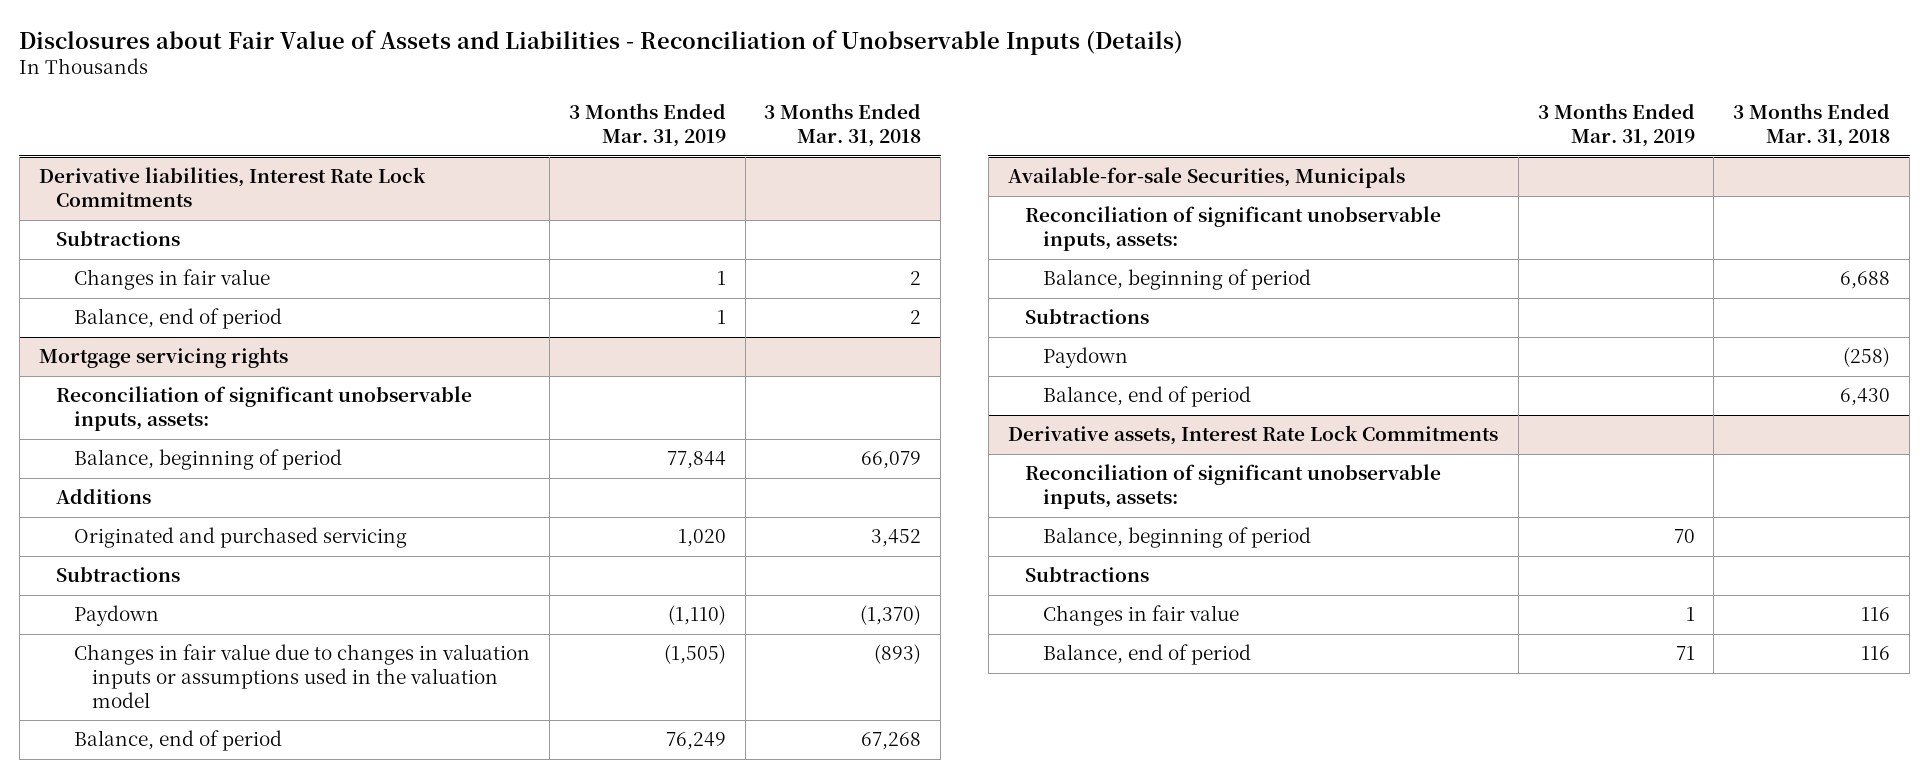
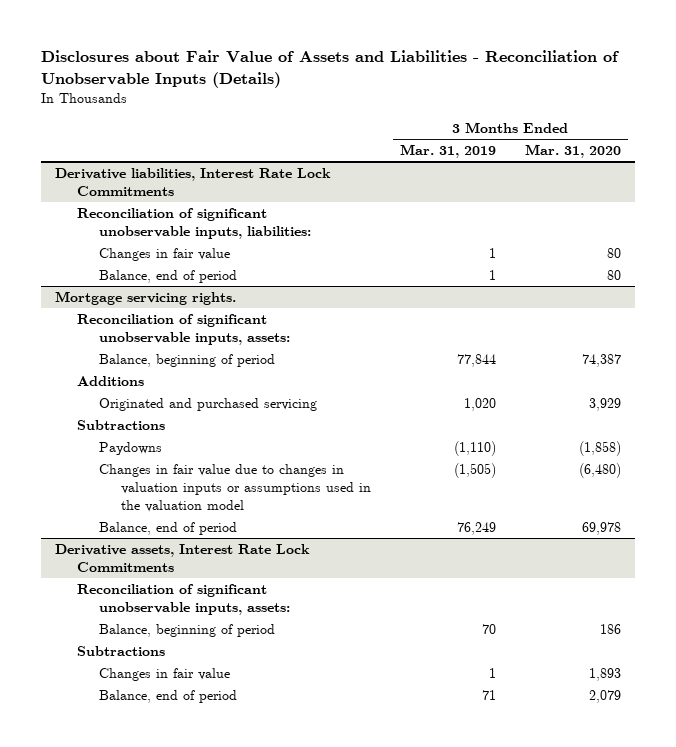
- | 3 Months Ended Mar. 31, 2019 | 3 Months Ended Mar. 31, 2018
+ | 3 Months Ended Mar. 31, 2019 | 3 Months Ended Mar. 31, 2020
@ Derivative liabilities, Interest Rate Lock Commitments
- Subtractions
+ Reconciliation of significant unobservable inputs, liabilities:
- Mortgage servicing rights
+ Mortgage servicing rights.
- Paydown | (1,110) | (1,370)
+ Paydowns | (1,110) | (1,858)
- Available-for-sale Securities, Municipals
- Reconciliation of significant unobservable inputs, assets:
- Balance, beginning of period | | 6,688
- Subtractions
- Paydown | | (258)
- Balance, end of period | | 6,430

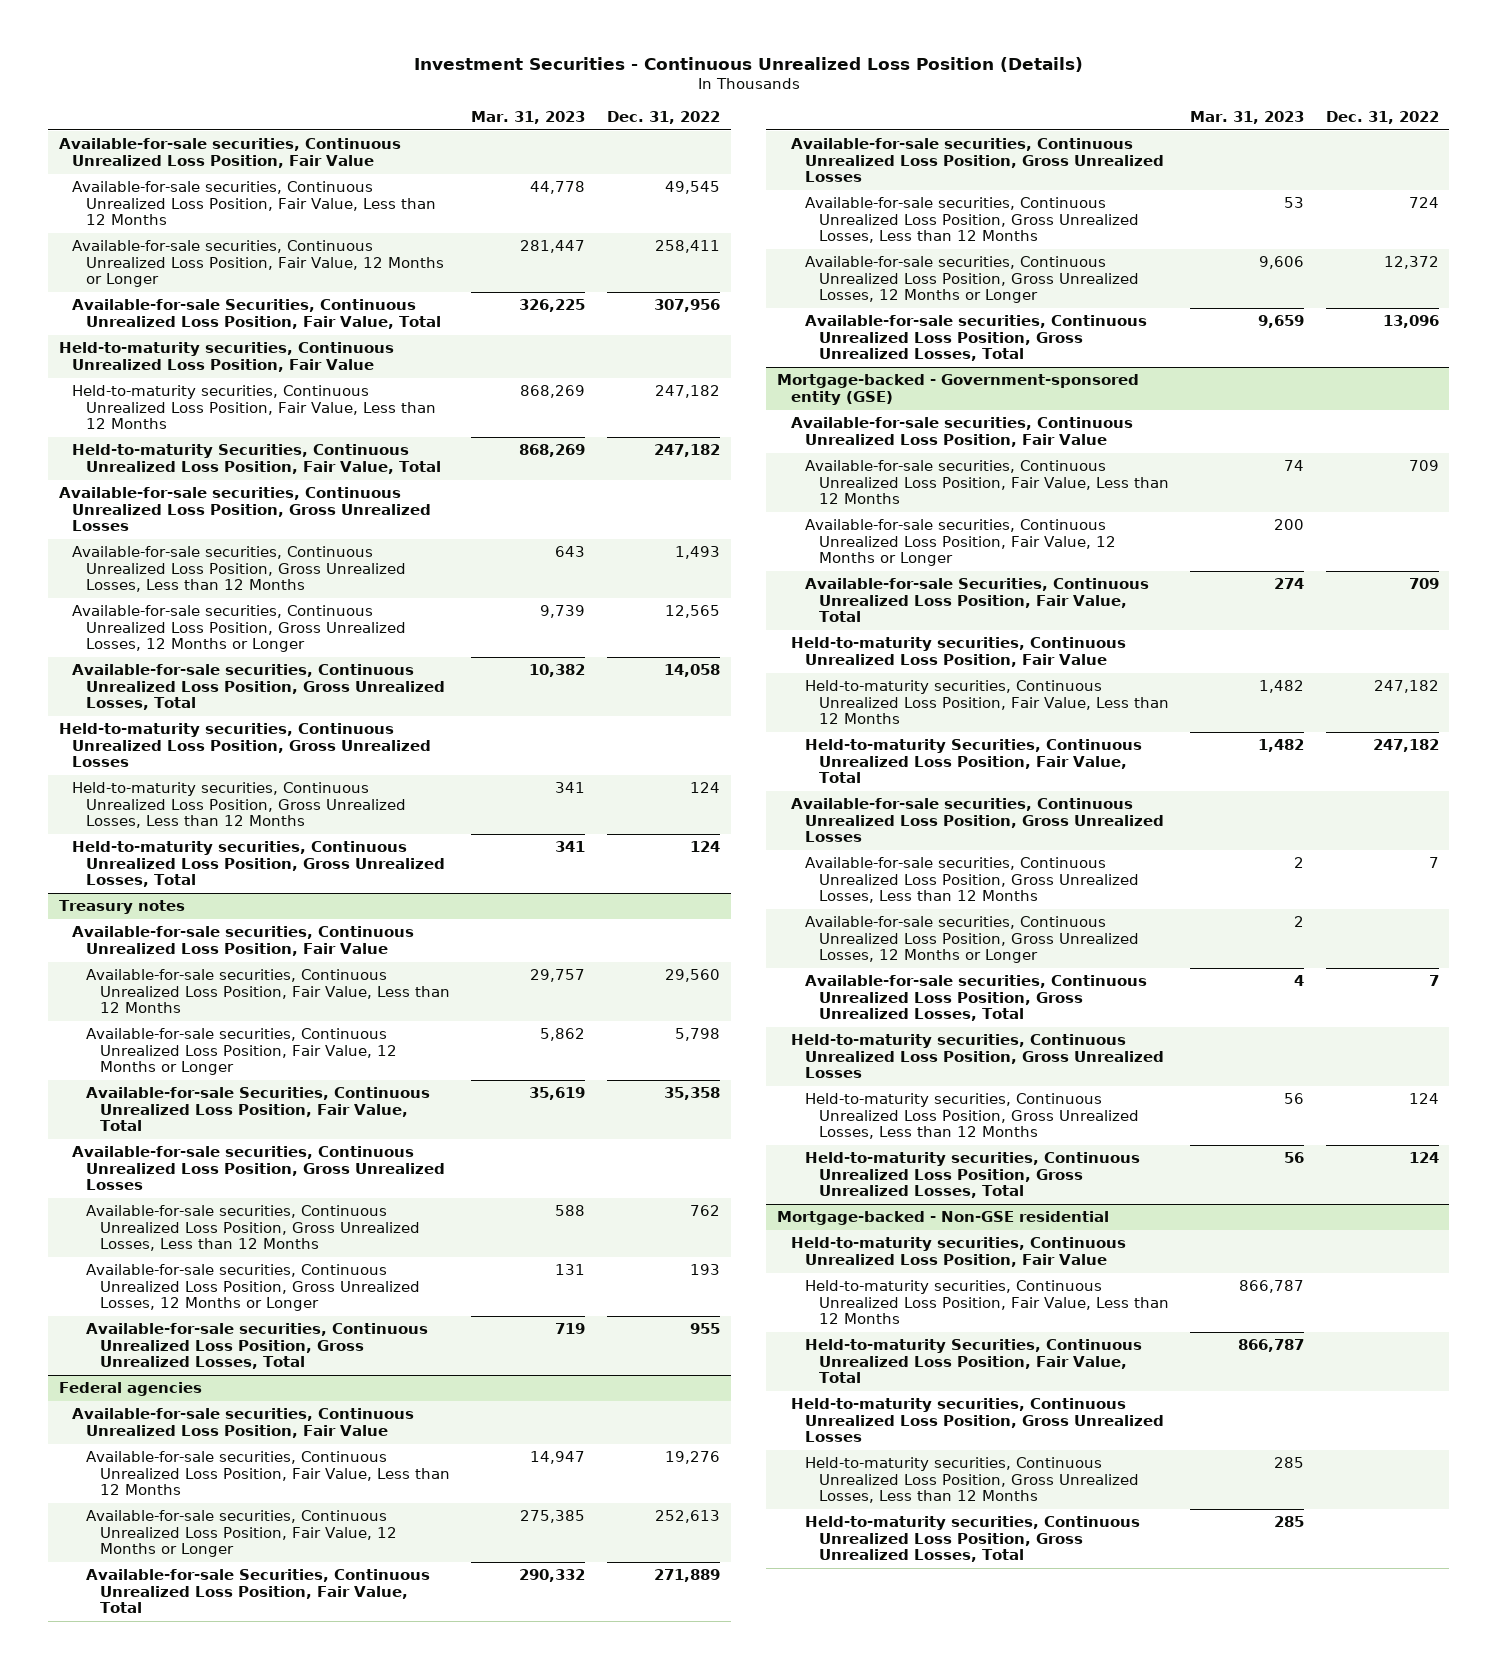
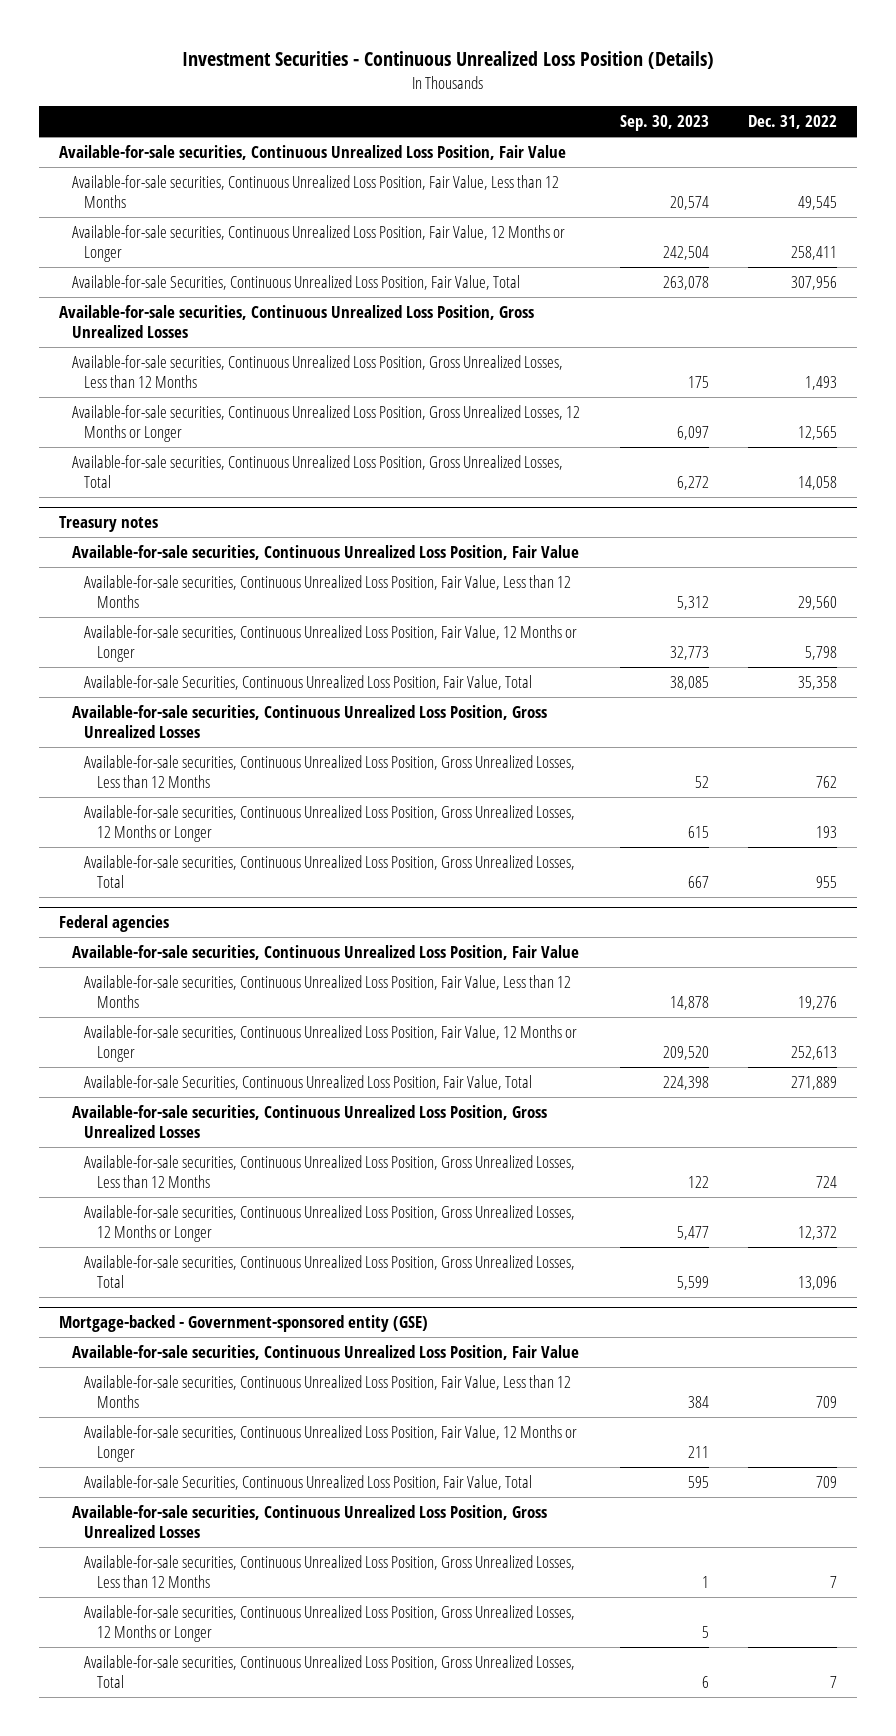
- | Mar. 31, 2023 | Dec. 31, 2022
+ | Sep. 30, 2023 | Dec. 31, 2022
- Held-to-maturity securities, Continuous Unrealized Loss Position, Fair Value
- Held-to-maturity securities, Continuous Unrealized Loss Position, Fair Value, Less than 12 Months | 868,269 | 247,182
- Held-to-maturity Securities, Continuous Unrealized Loss Position, Fair Value, Total | 868,269 | 247,182
- Held-to-maturity securities, Continuous Unrealized Loss Position, Gross Unrealized Losses
- Held-to-maturity securities, Continuous Unrealized Loss Position, Gross Unrealized Losses, Less than 12 Months | 341 | 124
- Held-to-maturity securities, Continuous Unrealized Loss Position, Gross Unrealized Losses, Total | 341 | 124
@ Mortgage-backed - Government-sponsored entity (GSE)
- Held-to-maturity securities, Continuous Unrealized Loss Position, Fair Value
- Held-to-maturity securities, Continuous Unrealized Loss Position, Fair Value, Less than 12 Months | 1,482 | 247,182
- Held-to-maturity Securities, Continuous Unrealized Loss Position, Fair Value, Total | 1,482 | 247,182
- Held-to-maturity securities, Continuous Unrealized Loss Position, Gross Unrealized Losses
- Held-to-maturity securities, Continuous Unrealized Loss Position, Gross Unrealized Losses, Less than 12 Months | 56 | 124
- Held-to-maturity securities, Continuous Unrealized Loss Position, Gross Unrealized Losses, Total | 56 | 124
- Mortgage-backed - Non-GSE residential
- Held-to-maturity securities, Continuous Unrealized Loss Position, Fair Value
- Held-to-maturity securities, Continuous Unrealized Loss Position, Fair Value, Less than 12 Months | 866,787 |
- Held-to-maturity Securities, Continuous Unrealized Loss Position, Fair Value, Total | 866,787 |
- Held-to-maturity securities, Continuous Unrealized Loss Position, Gross Unrealized Losses
- Held-to-maturity securities, Continuous Unrealized Loss Position, Gross Unrealized Losses, Less than 12 Months | 285 |
- Held-to-maturity securities, Continuous Unrealized Loss Position, Gross Unrealized Losses, Total | 285 |

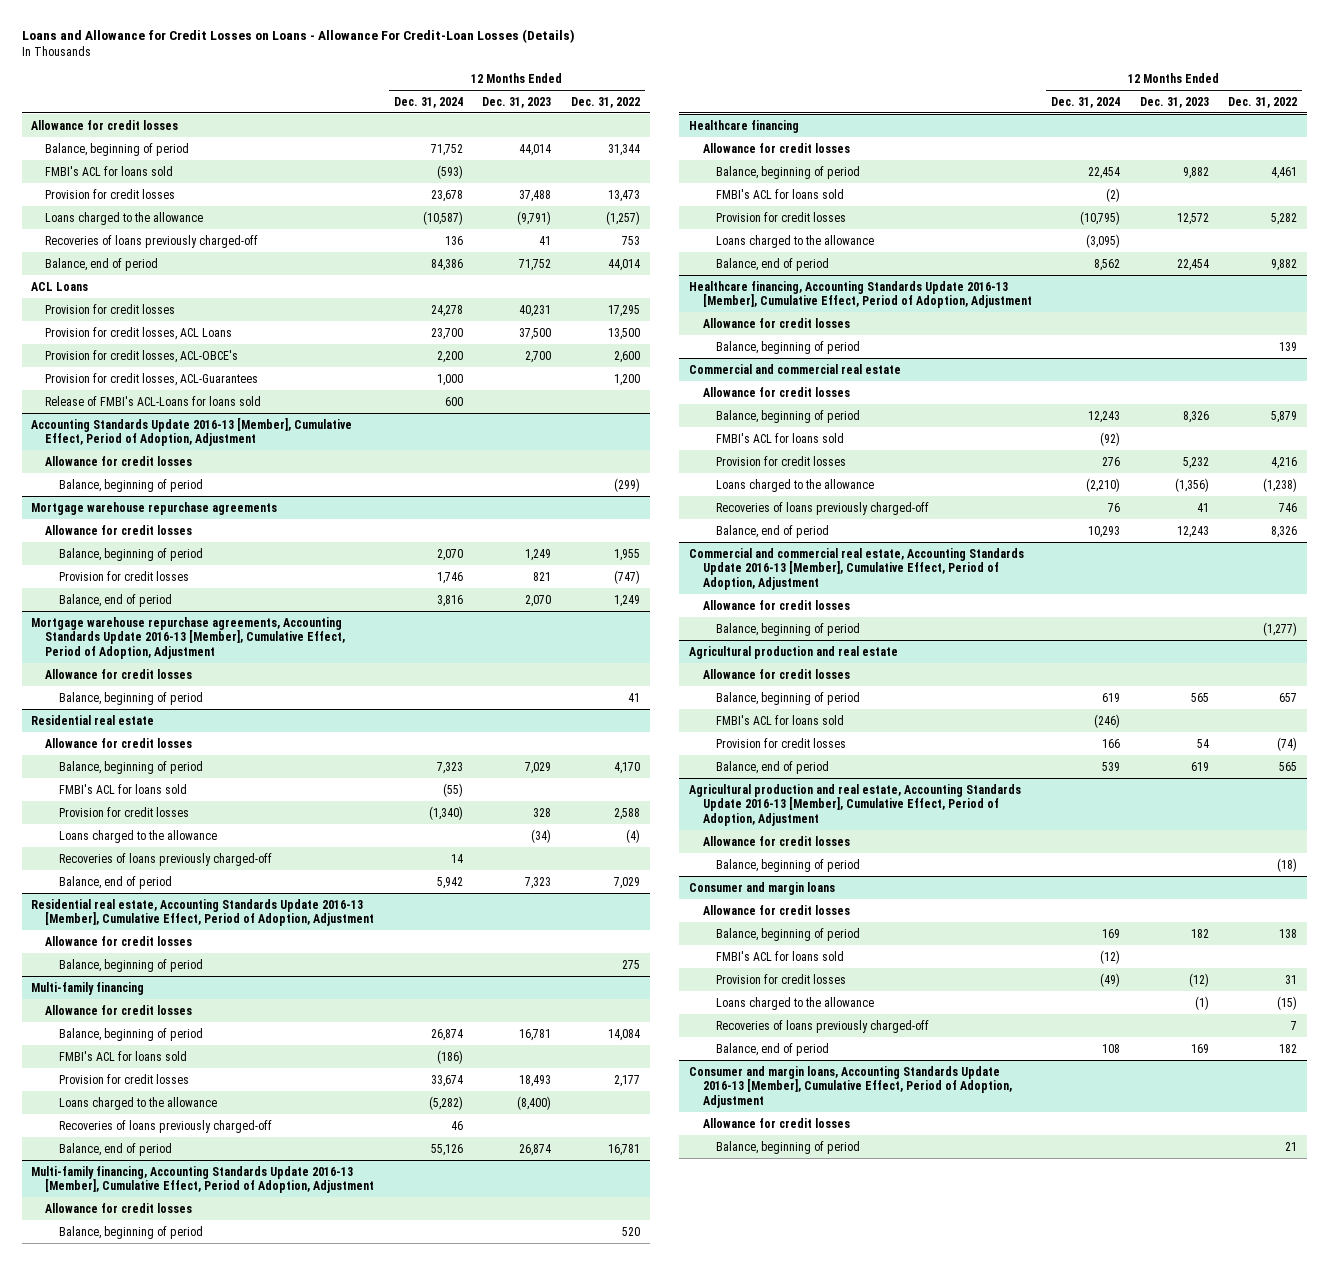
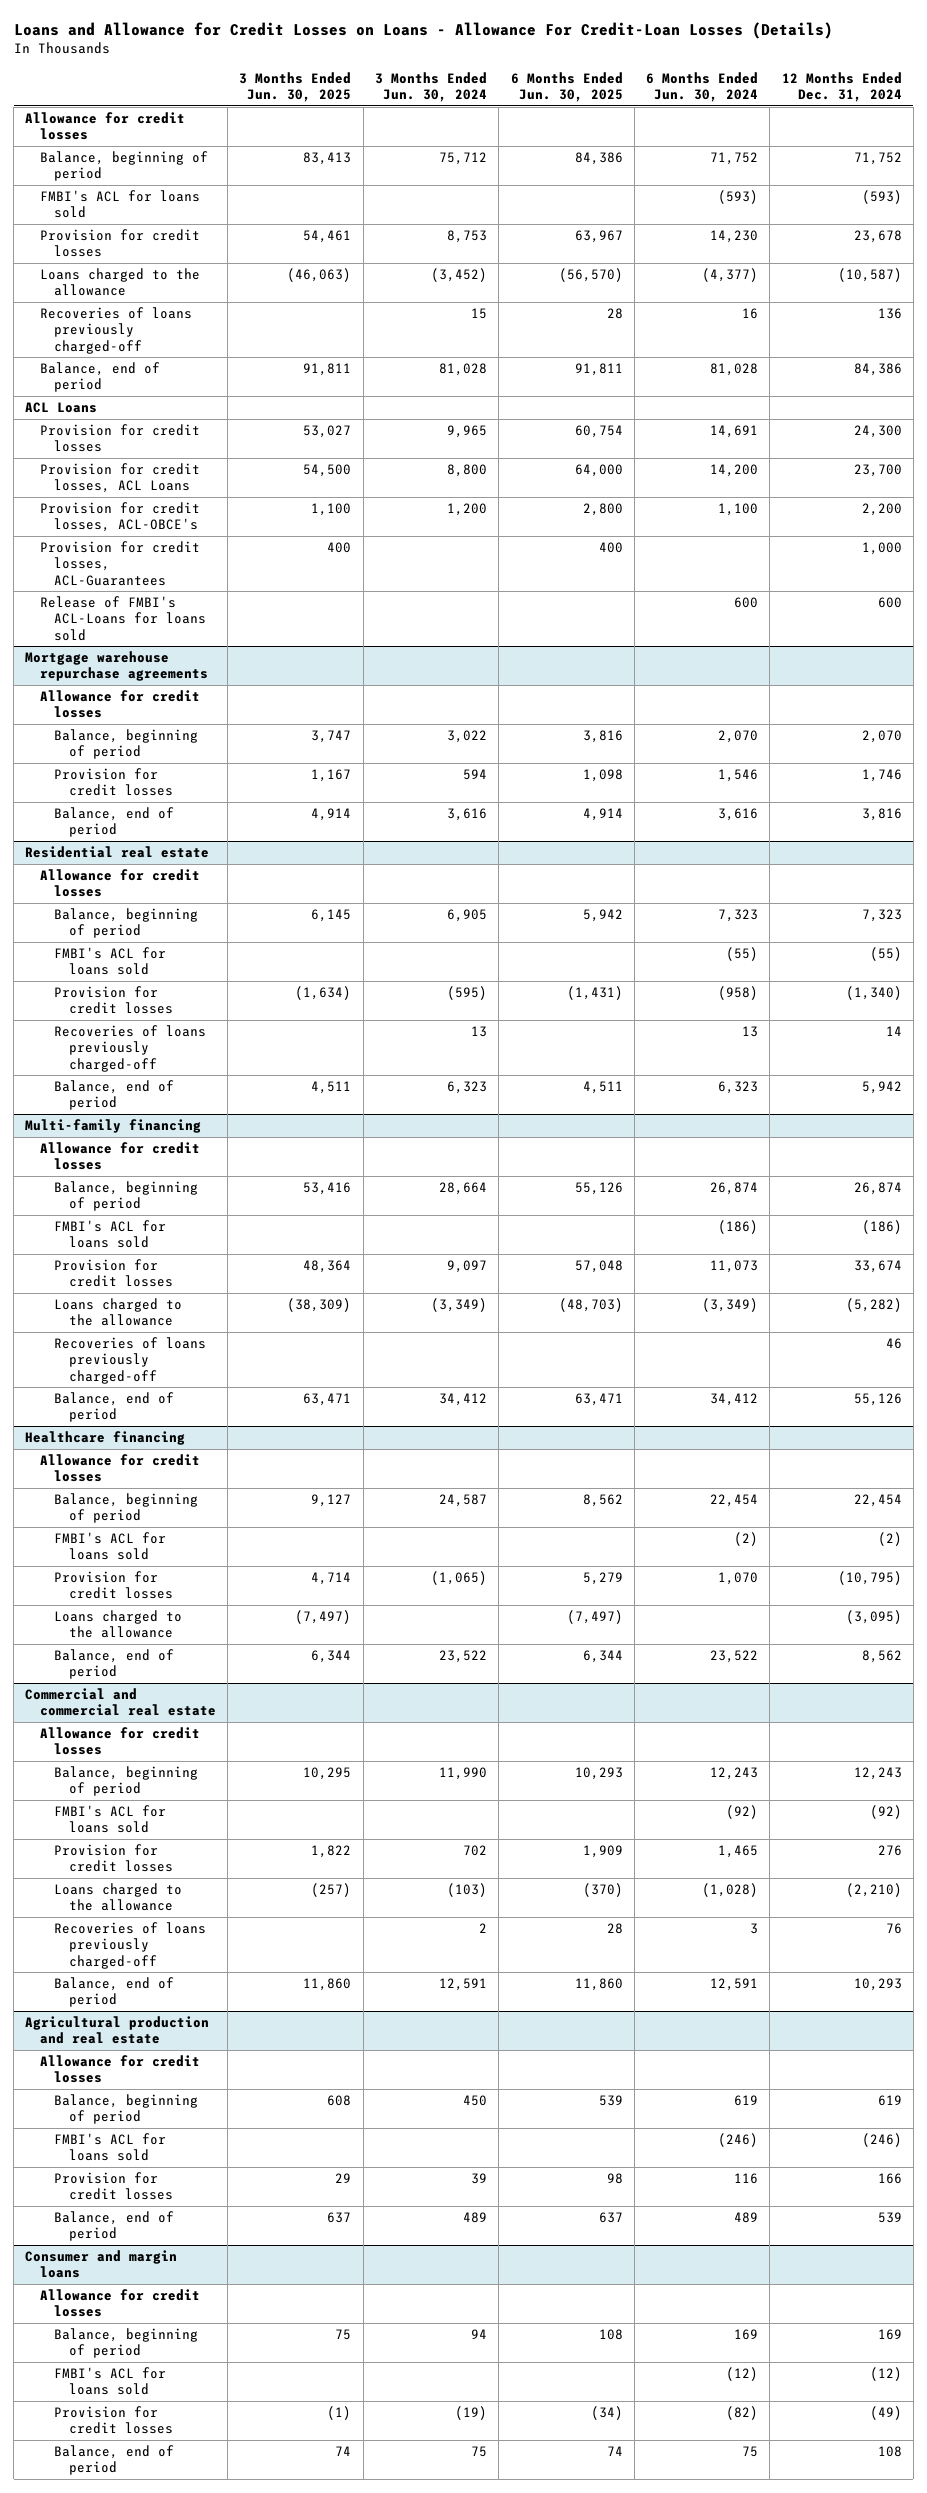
- | 12 Months Ended Dec. 31, 2024 | 12 Months Ended Dec. 31, 2023 | 12 Months Ended Dec. 31, 2022
+ | 3 Months Ended Jun. 30, 2025 | 3 Months Ended Jun. 30, 2024 | 6 Months Ended Jun. 30, 2025 | 6 Months Ended Jun. 30, 2024 | 12 Months Ended Dec. 31, 2024
- Provision for credit losses | 24,278 | 40,231 | 17,295
+ Provision for credit losses | 53,027 | 9,965 | 60,754 | 14,691 | 24,300
- Accounting Standards Update 2016-13 [Member], Cumulative Effect, Period of Adoption, Adjustment
- Allowance for credit losses
- Balance, beginning of period | | | (299)
- Mortgage warehouse repurchase agreements, Accounting Standards Update 2016-13 [Member], Cumulative Effect, Period of Adoption, Adjustment
- Allowance for credit losses
- Balance, beginning of period | | | 41
@ Residential real estate
- Loans charged to the allowance | | (34) | (4)
- Residential real estate, Accounting Standards Update 2016-13 [Member], Cumulative Effect, Period of Adoption, Adjustment
- Allowance for credit losses
- Balance, beginning of period | | | 275
- Multi-family financing, Accounting Standards Update 2016-13 [Member], Cumulative Effect, Period of Adoption, Adjustment
- Allowance for credit losses
- Balance, beginning of period | | | 520
- Healthcare financing, Accounting Standards Update 2016-13 [Member], Cumulative Effect, Period of Adoption, Adjustment
- Allowance for credit losses
- Balance, beginning of period | | | 139
- Commercial and commercial real estate, Accounting Standards Update 2016-13 [Member], Cumulative Effect, Period of Adoption, Adjustment
- Allowance for credit losses
- Balance, beginning of period | | | (1,277)
- Agricultural production and real estate, Accounting Standards Update 2016-13 [Member], Cumulative Effect, Period of Adoption, Adjustment
- Allowance for credit losses
- Balance, beginning of period | | | (18)
@ Consumer and margin loans
- Loans charged to the allowance | | (1) | (15)
- Recoveries of loans previously charged-off | | | 7
- Consumer and margin loans, Accounting Standards Update 2016-13 [Member], Cumulative Effect, Period of Adoption, Adjustment
- Allowance for credit losses
- Balance, beginning of period | | | 21

